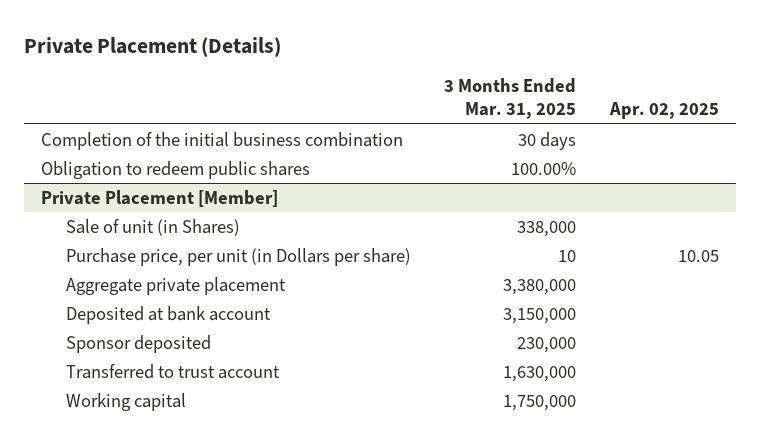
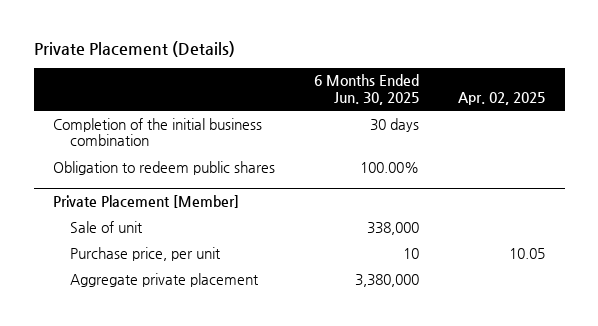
- | 3 Months Ended Mar. 31, 2025 | Apr. 02, 2025
+ | 6 Months Ended Jun. 30, 2025 | Apr. 02, 2025
@ Private Placement [Member]
- Sale of unit (in Shares) | 338,000 |
- Purchase price, per unit (in Dollars per share) | 10 | 10.05
+ Sale of unit | 338,000 |
+ Purchase price, per unit | 10 | 10.05
- Deposited at bank account | 3,150,000 |
- Sponsor deposited | 230,000 |
- Transferred to trust account | 1,630,000 |
- Working capital | 1,750,000 |

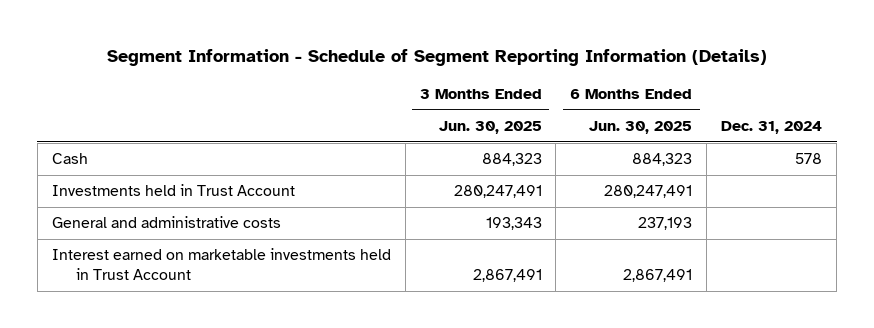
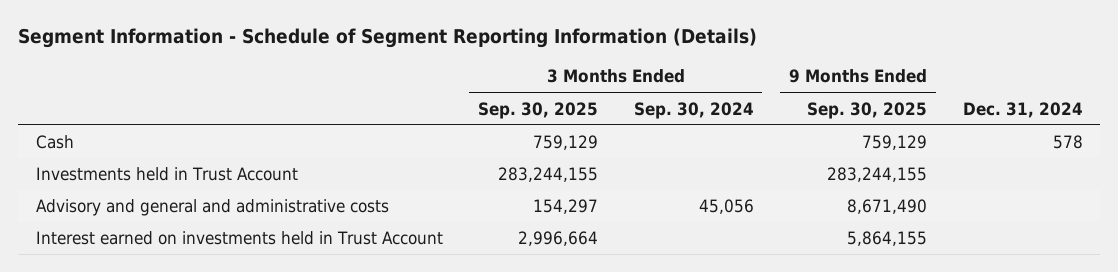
- | 3 Months Ended Jun. 30, 2025 | 6 Months Ended Jun. 30, 2025 | Dec. 31, 2024
+ | 3 Months Ended Sep. 30, 2025 | 3 Months Ended Sep. 30, 2024 | 9 Months Ended Sep. 30, 2025 | Dec. 31, 2024
- General and administrative costs | 193,343 | 237,193 |
- Interest earned on marketable investments held in Trust Account | 2,867,491 | 2,867,491 |
+ Advisory and general and administrative costs | 154,297 | 45,056 | 8,671,490 |
+ Interest earned on investments held in Trust Account | 2,996,664 | | 5,864,155 |

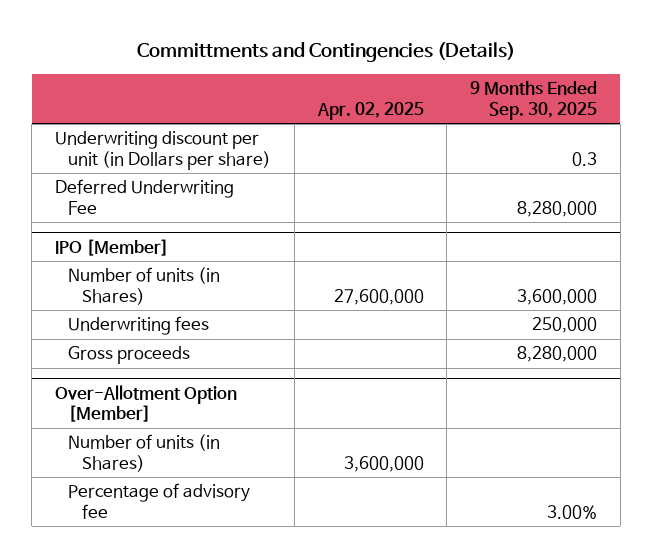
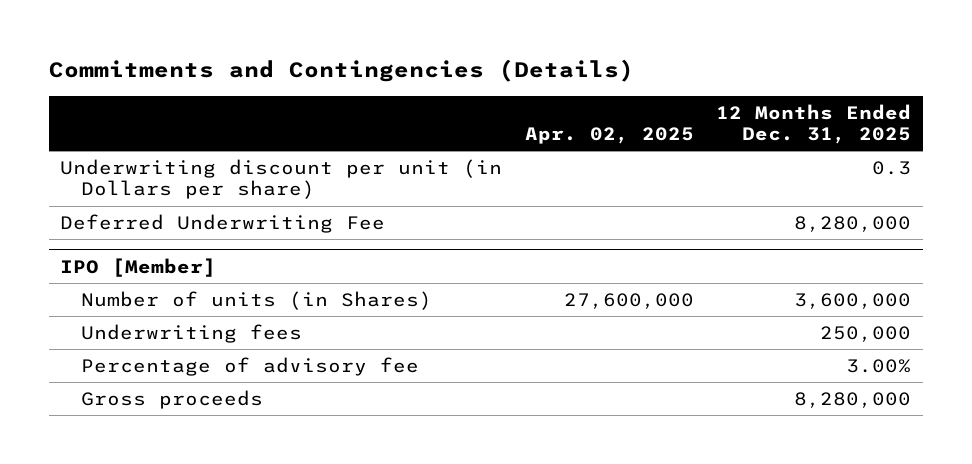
- Committments and Contingencies (Details)
+ Commitments and Contingencies (Details)
- | Apr. 02, 2025 | 9 Months Ended Sep. 30, 2025
+ | Apr. 02, 2025 | 12 Months Ended Dec. 31, 2025
@ IPO [Member]
+ Percentage of advisory fee | | 3.00%
- Over-Allotment Option [Member]
- Number of units (in Shares) | 3,600,000 |
- Percentage of advisory fee | | 3.00%

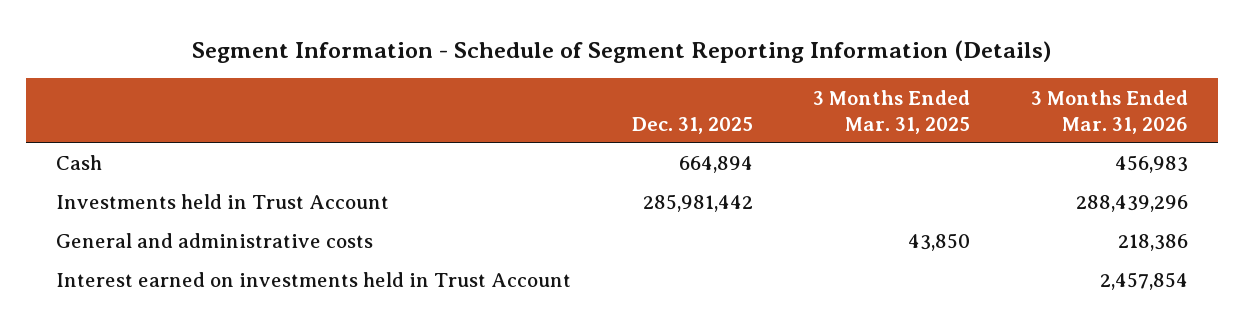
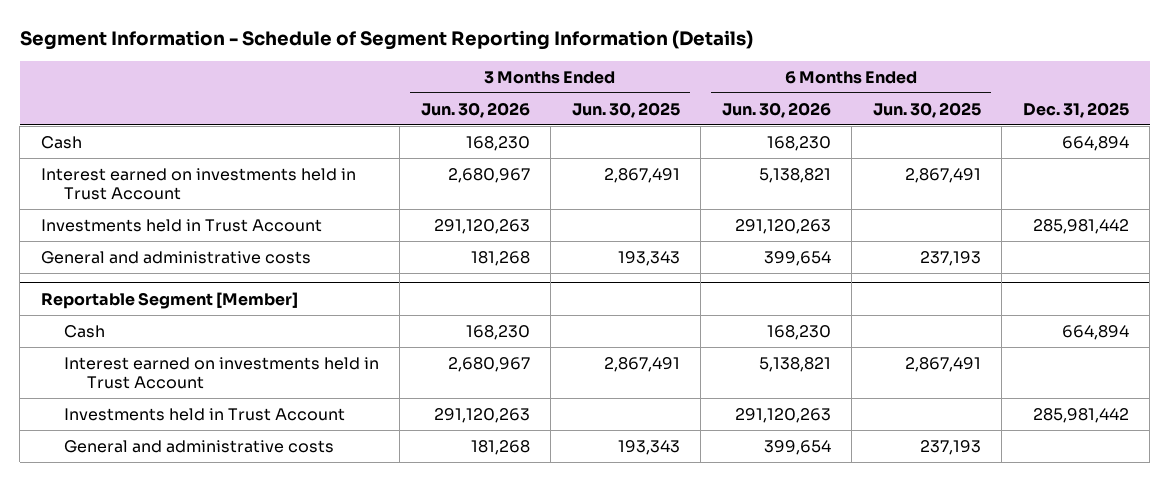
- | Dec. 31, 2025 | 3 Months Ended Mar. 31, 2025 | 3 Months Ended Mar. 31, 2026
+ | 3 Months Ended Jun. 30, 2026 | 3 Months Ended Jun. 30, 2025 | 6 Months Ended Jun. 30, 2026 | 6 Months Ended Jun. 30, 2025 | Dec. 31, 2025
moved up: Interest earned on investments held in Trust Account | 2,680,967 | 2,867,491 | 5,138,821 | 2,867,491 |
+ Reportable Segment [Member]
+ Cash | 168,230 | | 168,230 | | 664,894
+ Interest earned on investments held in Trust Account | 2,680,967 | 2,867,491 | 5,138,821 | 2,867,491 |
+ Investments held in Trust Account | 291,120,263 | | 291,120,263 | | 285,981,442
+ General and administrative costs | 181,268 | 193,343 | 399,654 | 237,193 |

